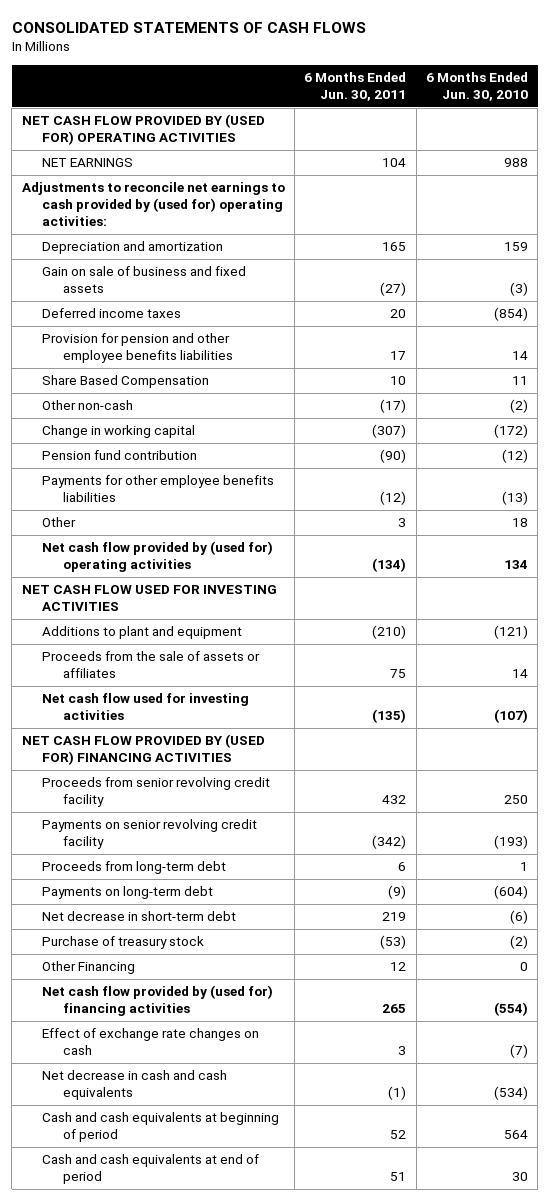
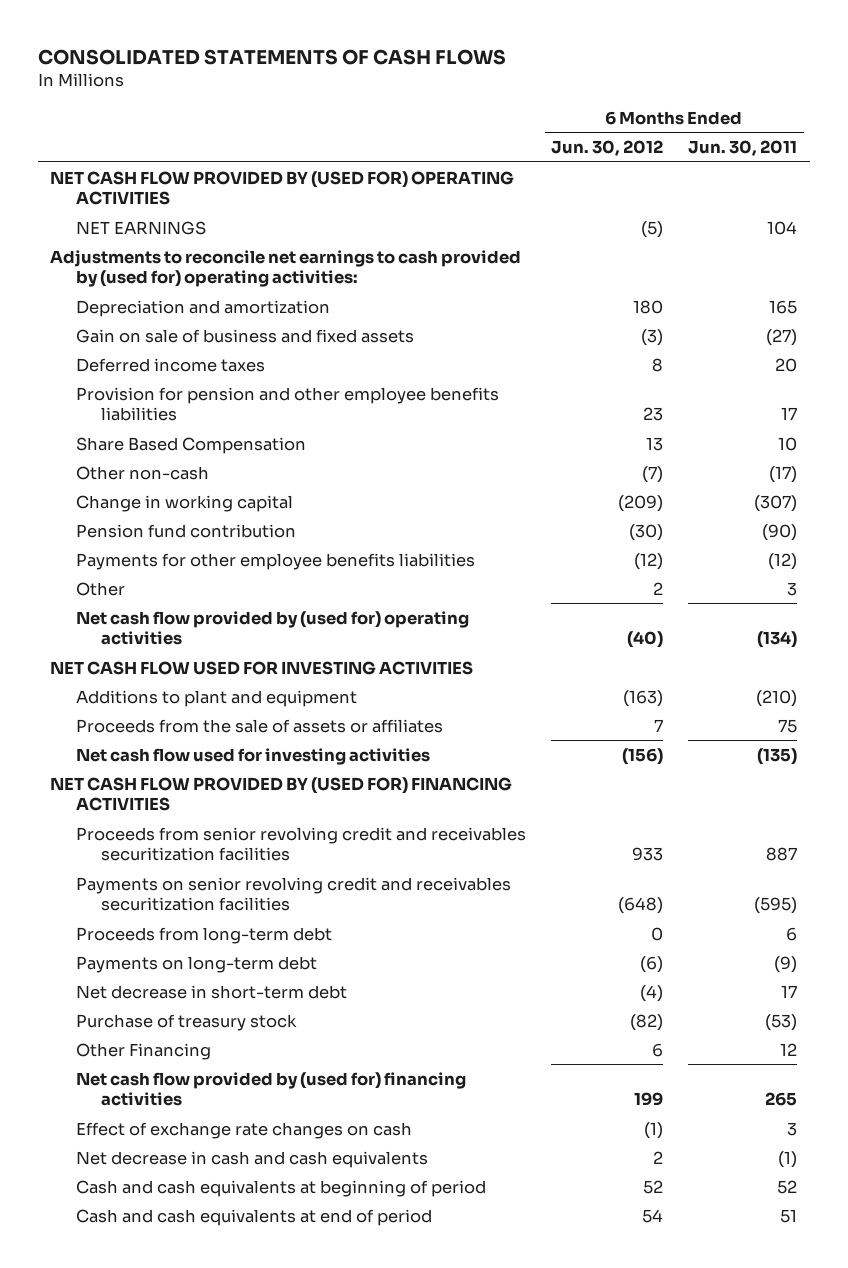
- | 6 Months Ended Jun. 30, 2011 | 6 Months Ended Jun. 30, 2010
+ | 6 Months Ended Jun. 30, 2012 | 6 Months Ended Jun. 30, 2011
- Proceeds from senior revolving credit facility | 432 | 250
- Payments on senior revolving credit facility | (342) | (193)
+ Proceeds from senior revolving credit and receivables securitization facilities | 933 | 887
+ Payments on senior revolving credit and receivables securitization facilities | (648) | (595)
- Net decrease in short-term debt | 219 | (6)
+ Net decrease in short-term debt | (4) | 17

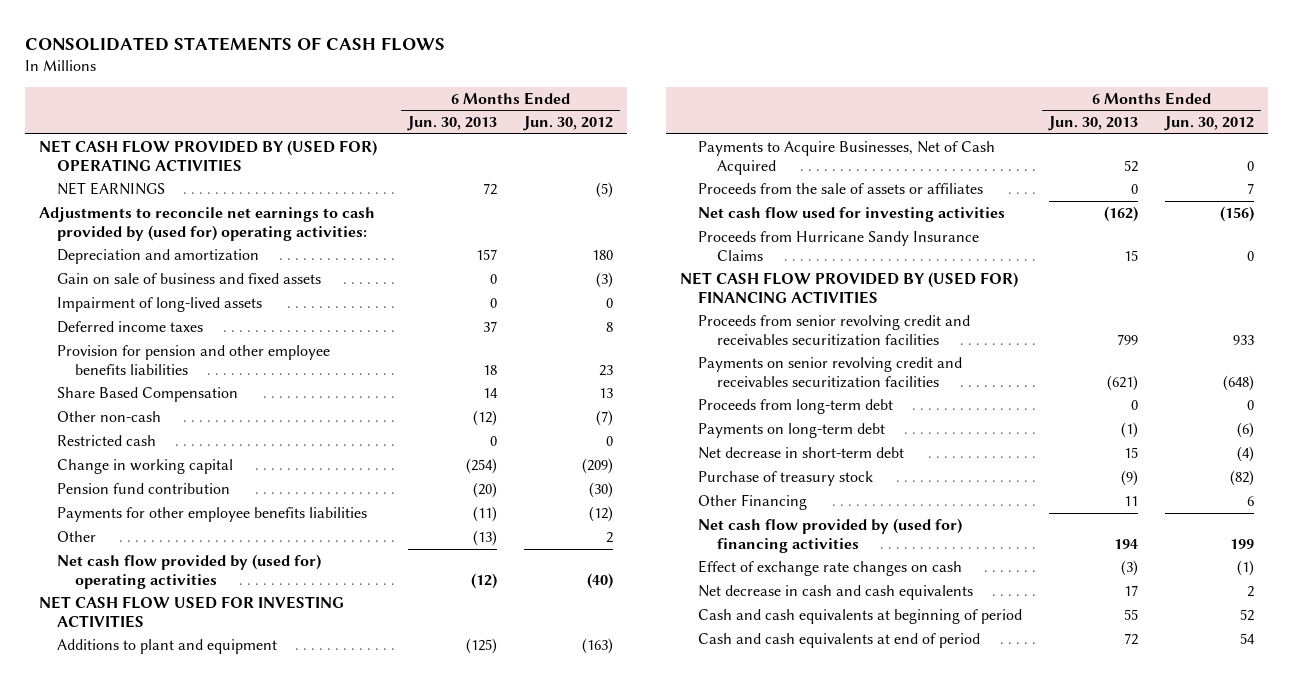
- | 6 Months Ended Jun. 30, 2012 | 6 Months Ended Jun. 30, 2011
+ | 6 Months Ended Jun. 30, 2013 | 6 Months Ended Jun. 30, 2012
+ Impairment of long-lived assets | 0 | 0
+ Restricted cash | 0 | 0
+ Payments to Acquire Businesses, Net of Cash Acquired | 52 | 0
+ Proceeds from Hurricane Sandy Insurance Claims | 15 | 0

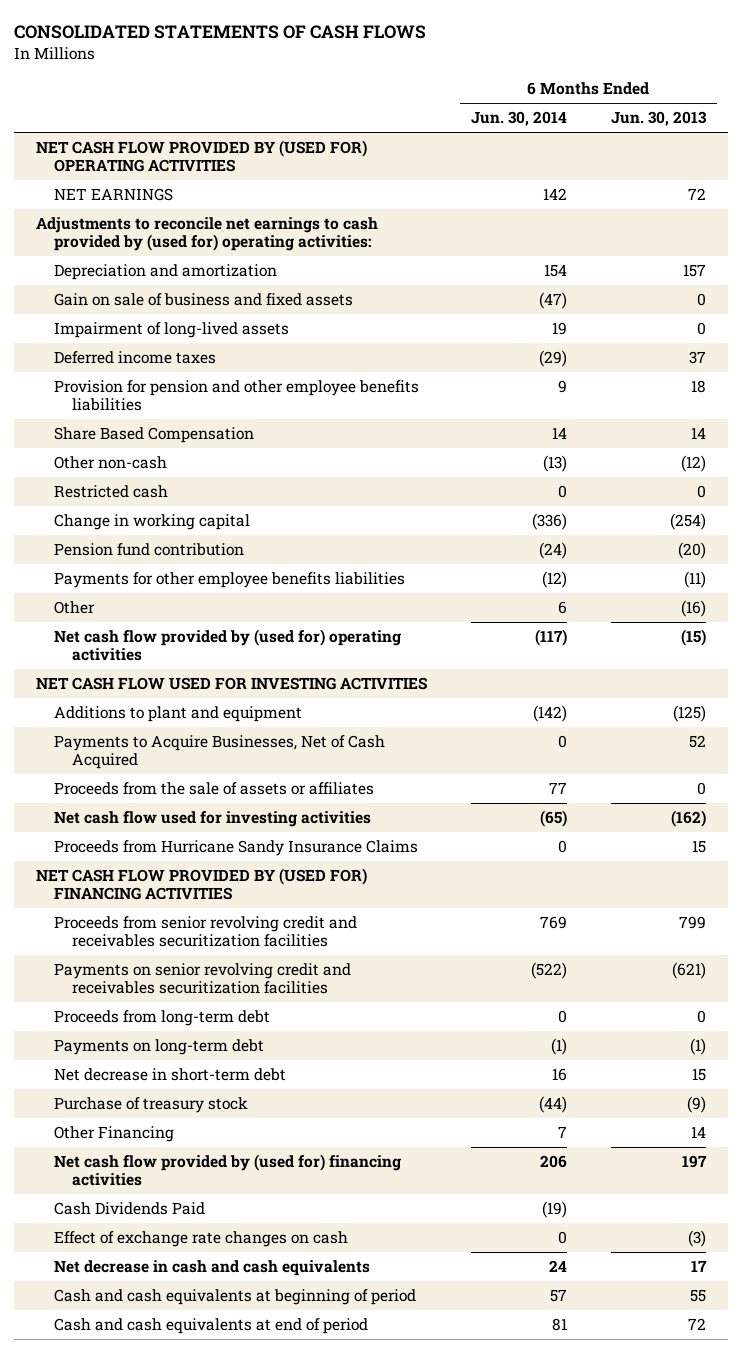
- | 6 Months Ended Jun. 30, 2013 | 6 Months Ended Jun. 30, 2012
+ | 6 Months Ended Jun. 30, 2014 | 6 Months Ended Jun. 30, 2013
- Other | (13) | 2
- Net cash flow provided by (used for) operating activities | (12) | (40)
+ Other | 6 | (16)
+ Net cash flow provided by (used for) operating activities | (117) | (15)
- Other Financing | 11 | 6
- Net cash flow provided by (used for) financing activities | 194 | 199
+ Other Financing | 7 | 14
+ Net cash flow provided by (used for) financing activities | 206 | 197
+ Cash Dividends Paid | (19) |

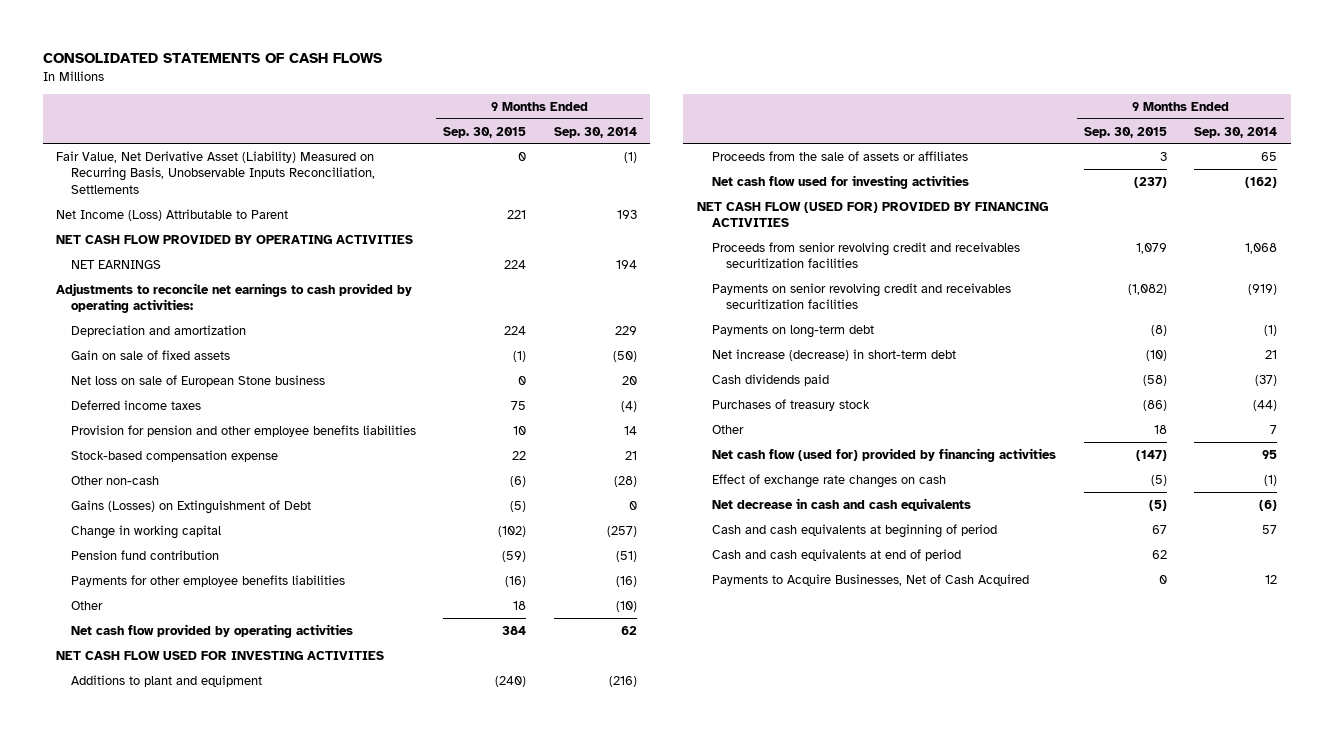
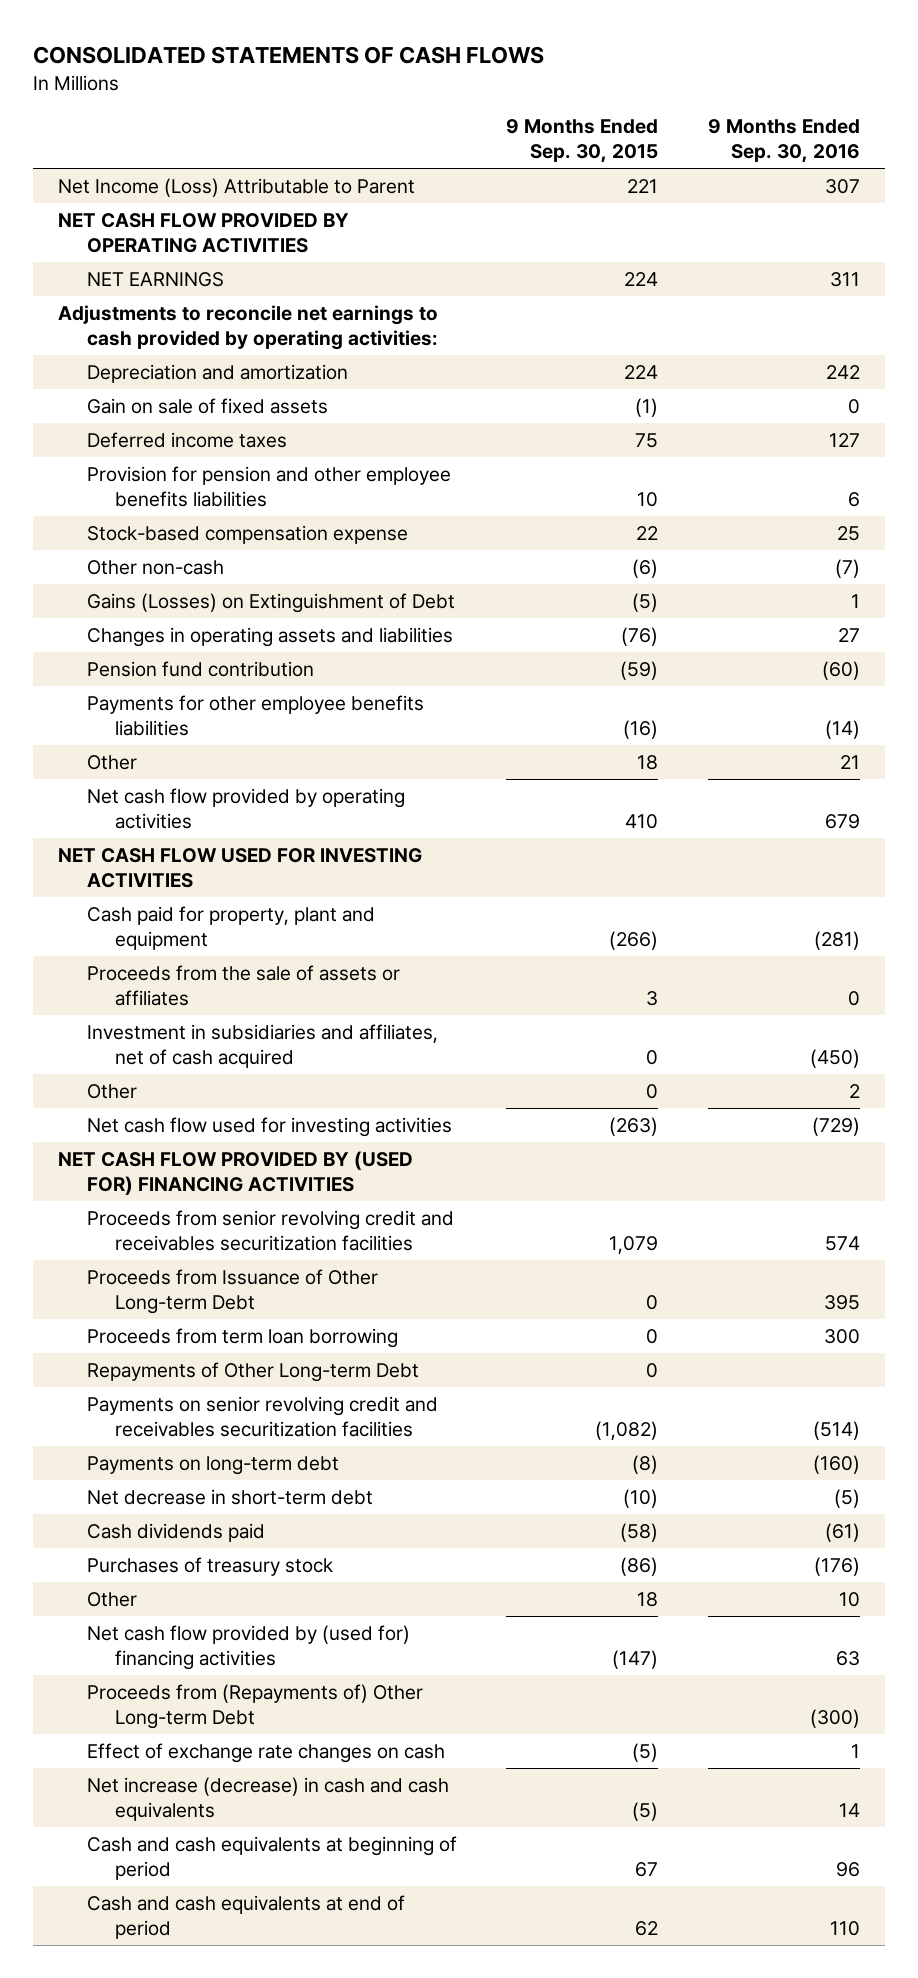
- | 9 Months Ended Sep. 30, 2015 | 9 Months Ended Sep. 30, 2014
+ | 9 Months Ended Sep. 30, 2015 | 9 Months Ended Sep. 30, 2016
- Fair Value, Net Derivative Asset (Liability) Measured on Recurring Basis, Unobservable Inputs Reconciliation, Settlements | 0 | (1)
- Net loss on sale of European Stone business | 0 | 20
- Change in working capital | (102) | (257)
+ Changes in operating assets and liabilities | (76) | 27
- Net cash flow provided by operating activities | 384 | 62
+ Net cash flow provided by operating activities | 410 | 679
- Additions to plant and equipment | (240) | (216)
+ Cash paid for property, plant and equipment | (266) | (281)
- Net cash flow used for investing activities | (237) | (162)
- NET CASH FLOW (USED FOR) PROVIDED BY FINANCING ACTIVITIES
+ Investment in subsidiaries and affiliates, net of cash acquired | 0 | (450)
+ Other | 0 | 2
+ Net cash flow used for investing activities | (263) | (729)
+ NET CASH FLOW PROVIDED BY (USED FOR) FINANCING ACTIVITIES
+ Proceeds from Issuance of Other Long-term Debt | 0 | 395
+ Proceeds from term loan borrowing | 0 | 300
+ Repayments of Other Long-term Debt | 0 |
- Net increase (decrease) in short-term debt | (10) | 21
+ Net decrease in short-term debt | (10) | (5)
- Net cash flow (used for) provided by financing activities | (147) | 95
+ Net cash flow provided by (used for) financing activities | (147) | 63
+ Proceeds from (Repayments of) Other Long-term Debt | | (300)
- Net decrease in cash and cash equivalents | (5) | (6)
+ Net increase (decrease) in cash and cash equivalents | (5) | 14
- Payments to Acquire Businesses, Net of Cash Acquired | 0 | 12

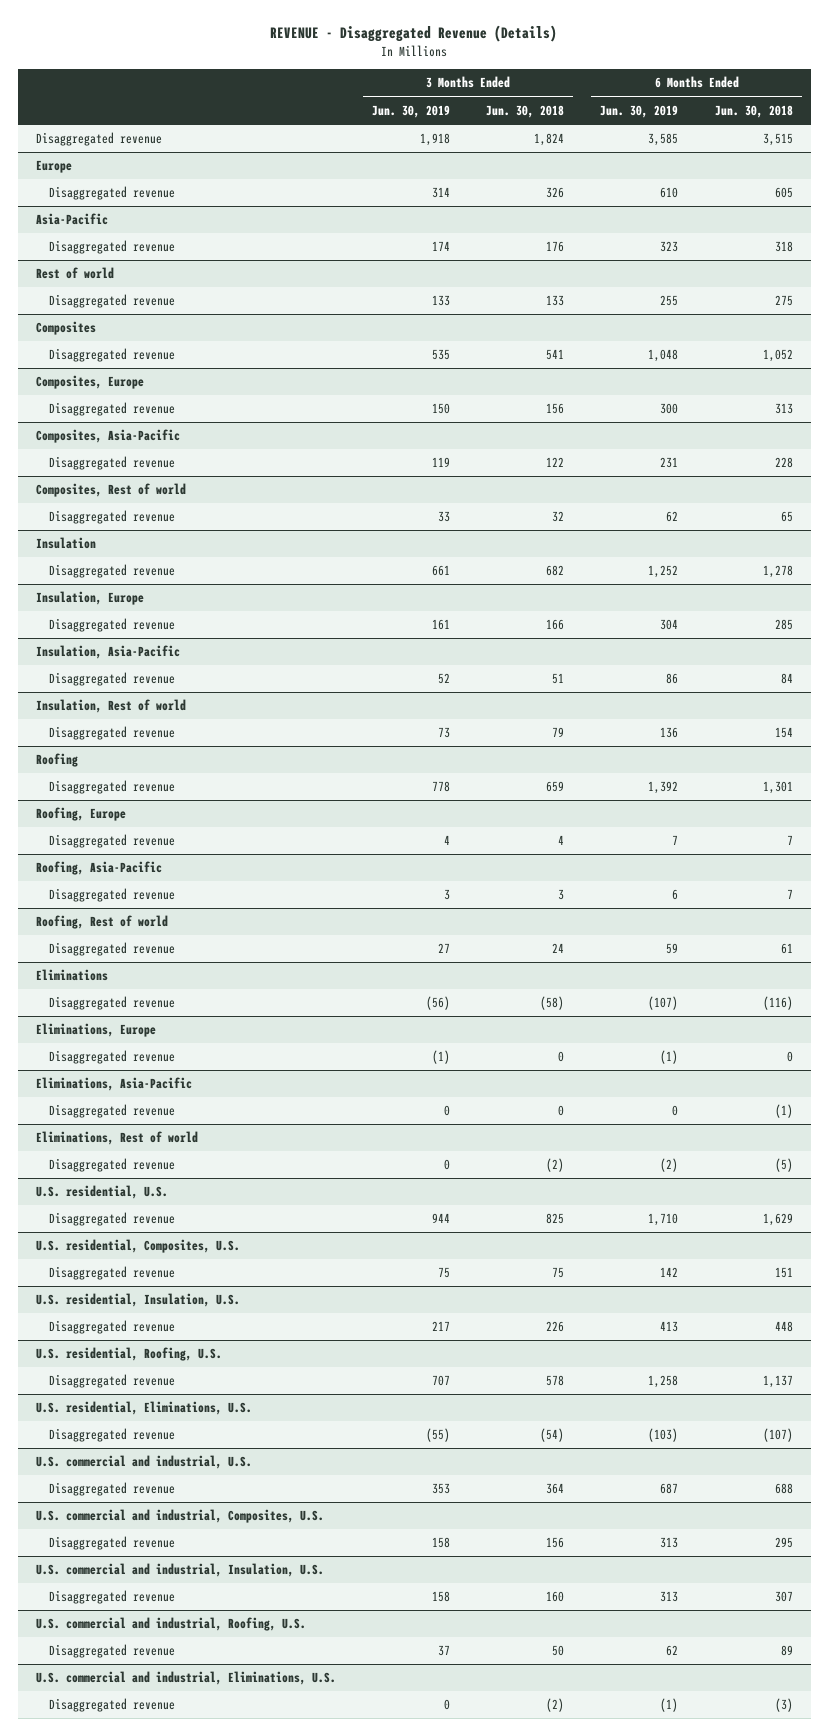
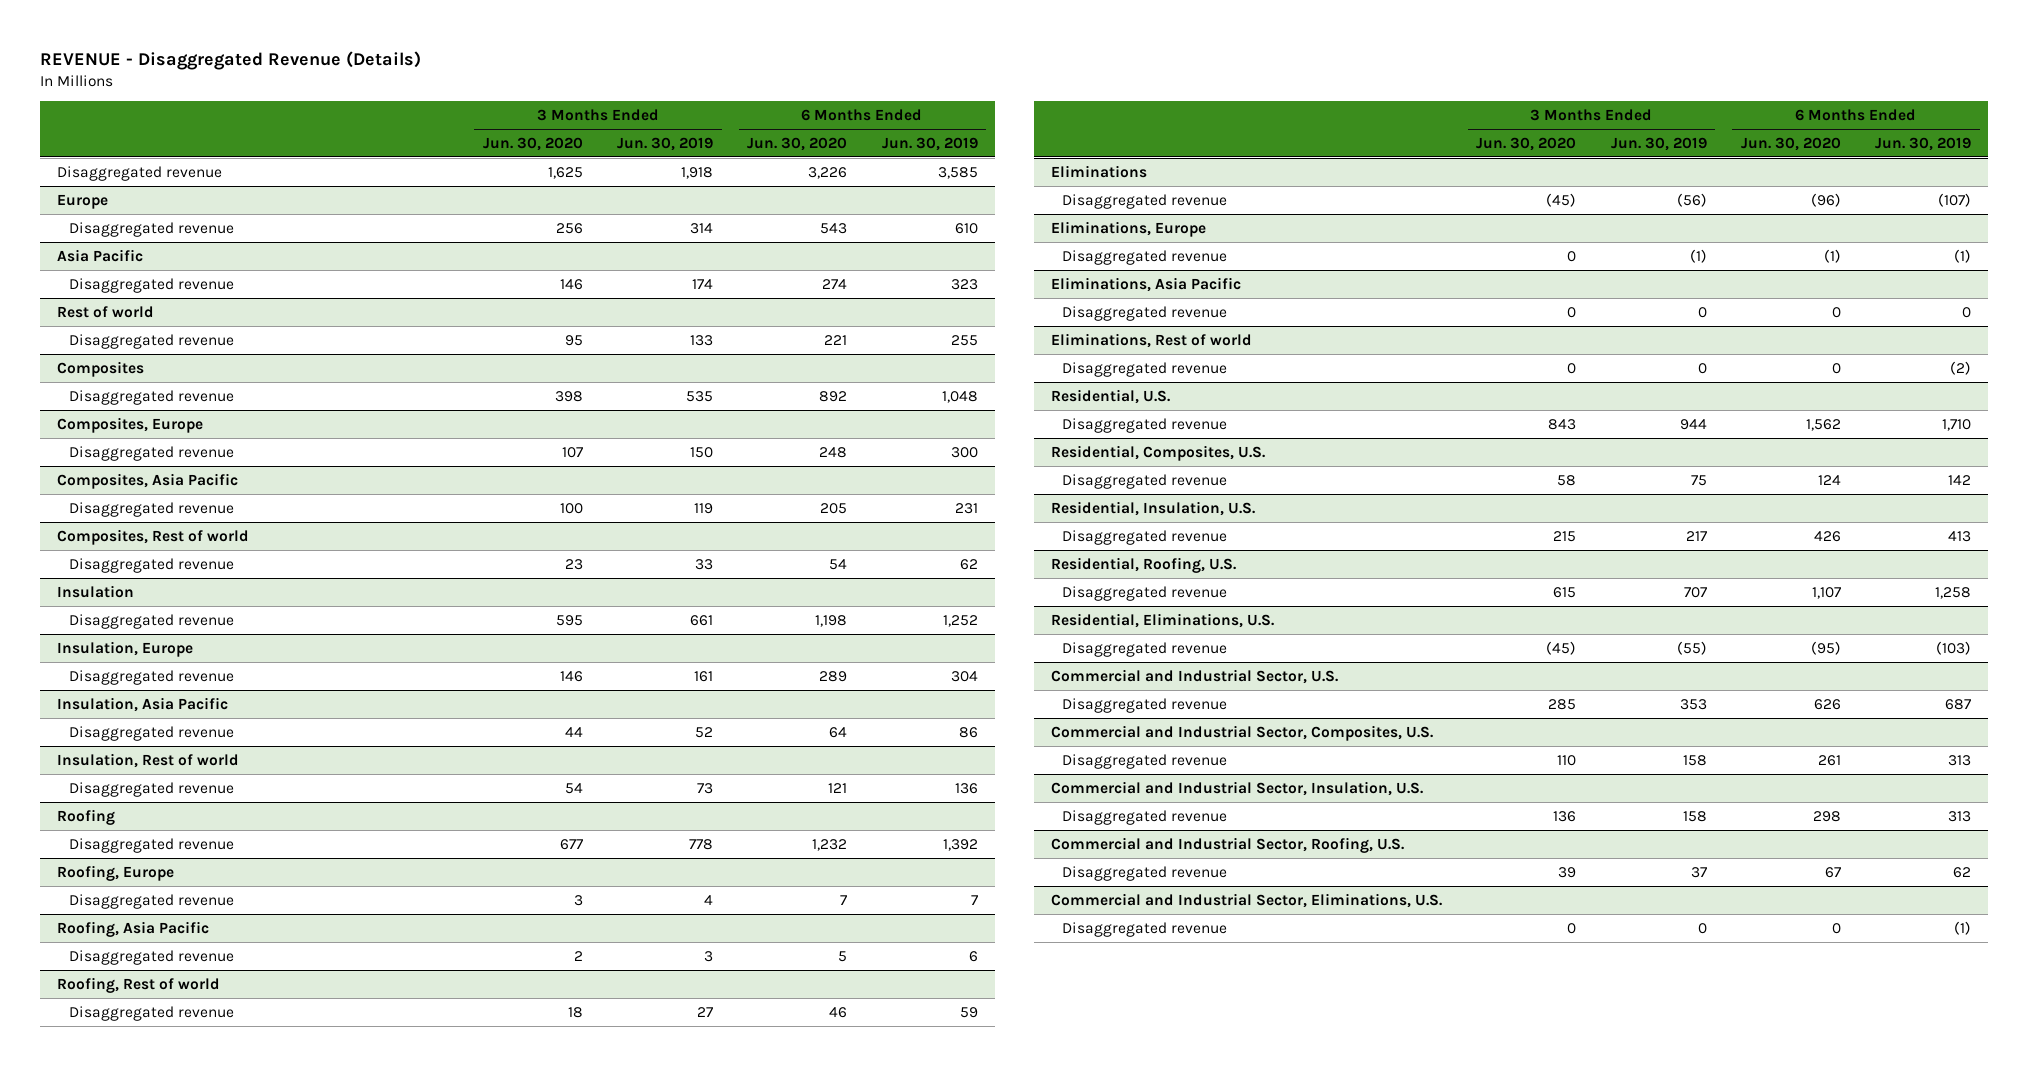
- | 3 Months Ended Jun. 30, 2019 | 3 Months Ended Jun. 30, 2018 | 6 Months Ended Jun. 30, 2019 | 6 Months Ended Jun. 30, 2018
+ | 3 Months Ended Jun. 30, 2020 | 3 Months Ended Jun. 30, 2019 | 6 Months Ended Jun. 30, 2020 | 6 Months Ended Jun. 30, 2019
- Asia-Pacific
+ Asia Pacific
- Composites, Asia-Pacific
+ Composites, Asia Pacific
- Insulation, Asia-Pacific
+ Insulation, Asia Pacific
- Roofing, Asia-Pacific
+ Roofing, Asia Pacific
- Eliminations, Asia-Pacific
+ Eliminations, Asia Pacific
- U.S. residential, U.S.
+ Residential, U.S.
- U.S. residential, Composites, U.S.
+ Residential, Composites, U.S.
- U.S. residential, Insulation, U.S.
+ Residential, Insulation, U.S.
- U.S. residential, Roofing, U.S.
+ Residential, Roofing, U.S.
- U.S. residential, Eliminations, U.S.
+ Residential, Eliminations, U.S.
- U.S. commercial and industrial, U.S.
+ Commercial and Industrial Sector, U.S.
- U.S. commercial and industrial, Composites, U.S.
+ Commercial and Industrial Sector, Composites, U.S.
- U.S. commercial and industrial, Insulation, U.S.
+ Commercial and Industrial Sector, Insulation, U.S.
- U.S. commercial and industrial, Roofing, U.S.
+ Commercial and Industrial Sector, Roofing, U.S.
- U.S. commercial and industrial, Eliminations, U.S.
+ Commercial and Industrial Sector, Eliminations, U.S.

